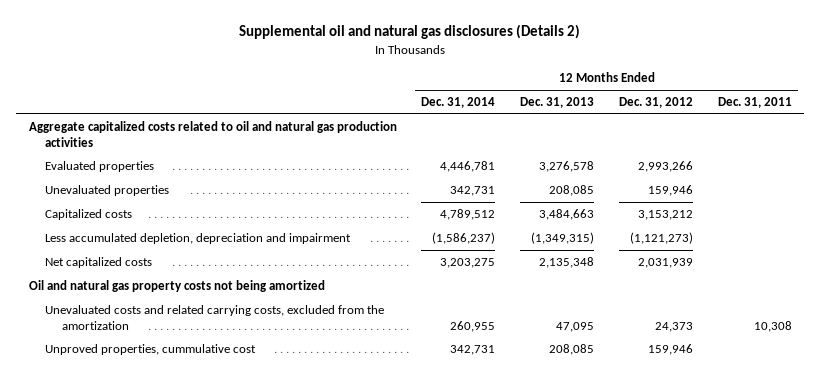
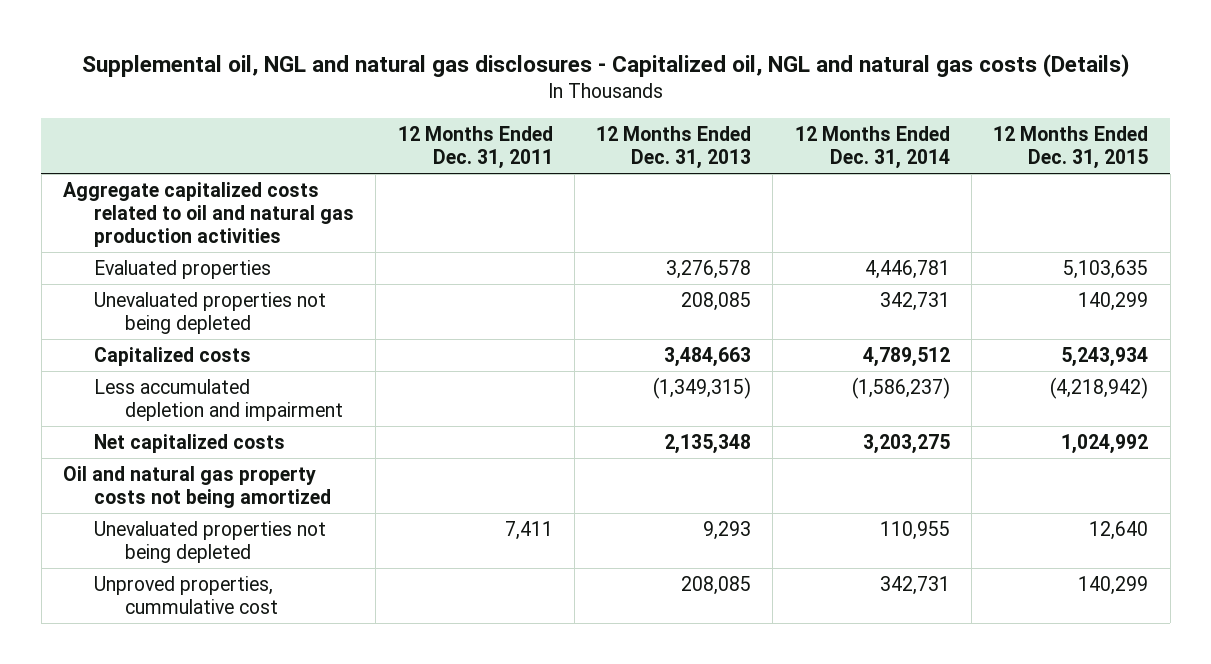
- Supplemental oil and natural gas disclosures (Details 2)
+ Supplemental oil, NGL and natural gas disclosures - Capitalized oil, NGL and natural gas costs (Details)
- | 12 Months Ended Dec. 31, 2014 | 12 Months Ended Dec. 31, 2013 | 12 Months Ended Dec. 31, 2012 | 12 Months Ended Dec. 31, 2011
+ | 12 Months Ended Dec. 31, 2011 | 12 Months Ended Dec. 31, 2013 | 12 Months Ended Dec. 31, 2014 | 12 Months Ended Dec. 31, 2015
- Unevaluated properties | 342,731 | 208,085 | 159,946 |
+ Unevaluated properties not being depleted | | 208,085 | 342,731 | 140,299
- Less accumulated depletion, depreciation and impairment | (1,586,237) | (1,349,315) | (1,121,273) |
+ Less accumulated depletion and impairment | | (1,349,315) | (1,586,237) | (4,218,942)
- Unevaluated costs and related carrying costs, excluded from the amortization | 260,955 | 47,095 | 24,373 | 10,308
+ Unevaluated properties not being depleted | 7,411 | 9,293 | 110,955 | 12,640

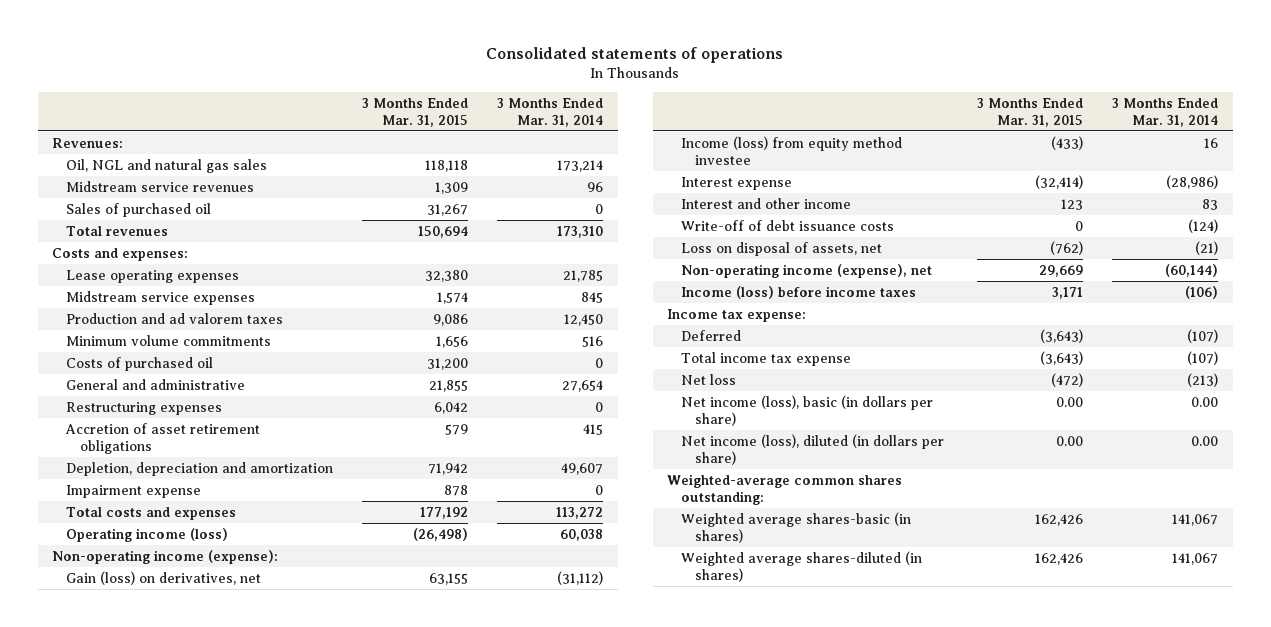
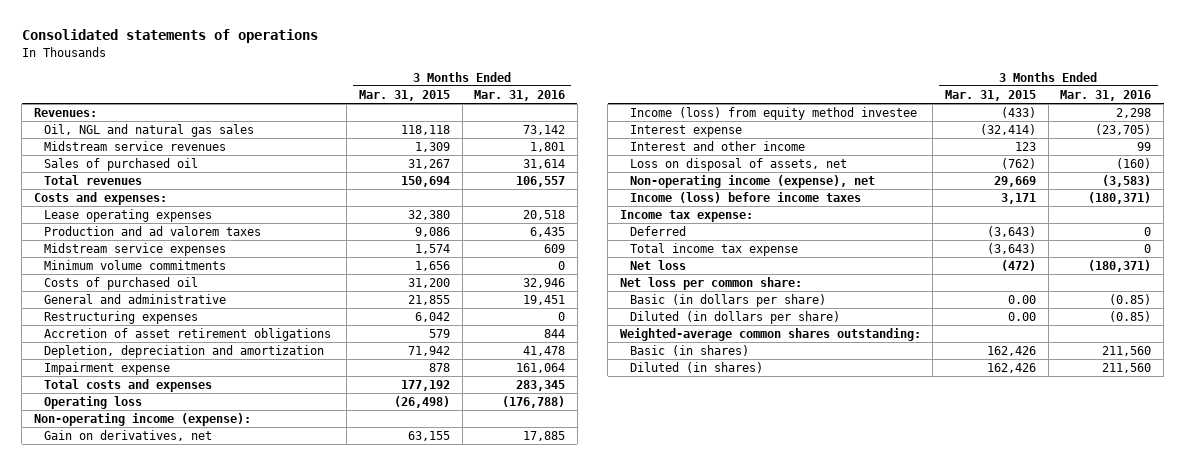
- | 3 Months Ended Mar. 31, 2015 | 3 Months Ended Mar. 31, 2014
+ | 3 Months Ended Mar. 31, 2015 | 3 Months Ended Mar. 31, 2016
moved down: Midstream service expenses | 1,574 | 609
- Operating income (loss) | (26,498) | 60,038
+ Operating loss | (26,498) | (176,788)
- Gain (loss) on derivatives, net | 63,155 | (31,112)
+ Gain on derivatives, net | 63,155 | 17,885
- Write-off of debt issuance costs | 0 | (124)
- Net income (loss), basic (in dollars per share) | 0.00 | 0.00
- Net income (loss), diluted (in dollars per share) | 0.00 | 0.00
+ Net loss per common share:
+ Basic (in dollars per share) | 0.00 | (0.85)
+ Diluted (in dollars per share) | 0.00 | (0.85)
- Weighted average shares-basic (in shares) | 162,426 | 141,067
- Weighted average shares-diluted (in shares) | 162,426 | 141,067
+ Basic (in shares) | 162,426 | 211,560
+ Diluted (in shares) | 162,426 | 211,560

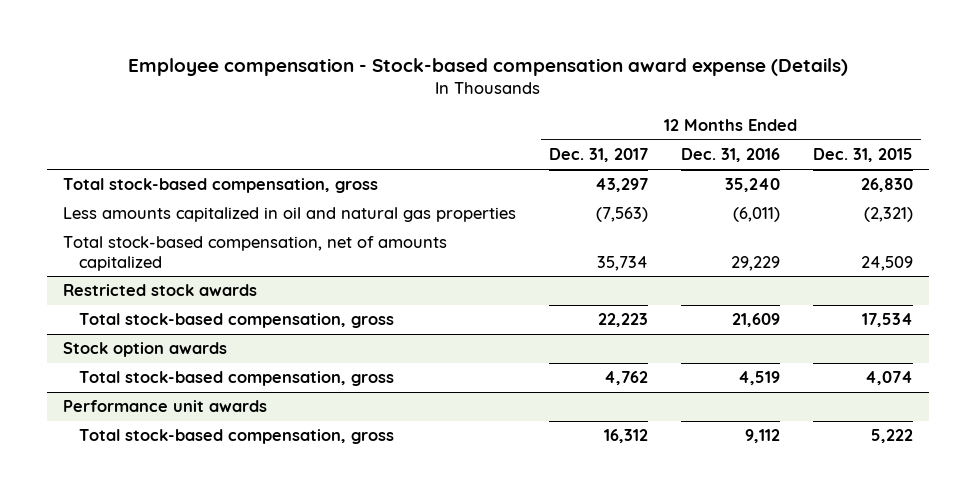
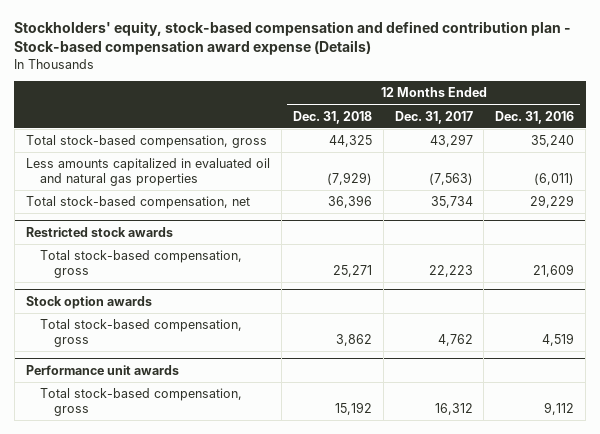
- Employee compensation - Stock-based compensation award expense (Details)
+ Stockholders' equity, stock-based compensation and defined contribution plan - Stock-based compensation award expense (Details)
- | 12 Months Ended Dec. 31, 2017 | 12 Months Ended Dec. 31, 2016 | 12 Months Ended Dec. 31, 2015
+ | 12 Months Ended Dec. 31, 2018 | 12 Months Ended Dec. 31, 2017 | 12 Months Ended Dec. 31, 2016
- Less amounts capitalized in oil and natural gas properties | (7,563) | (6,011) | (2,321)
- Total stock-based compensation, net of amounts capitalized | 35,734 | 29,229 | 24,509
+ Less amounts capitalized in evaluated oil and natural gas properties | (7,929) | (7,563) | (6,011)
+ Total stock-based compensation, net | 36,396 | 35,734 | 29,229

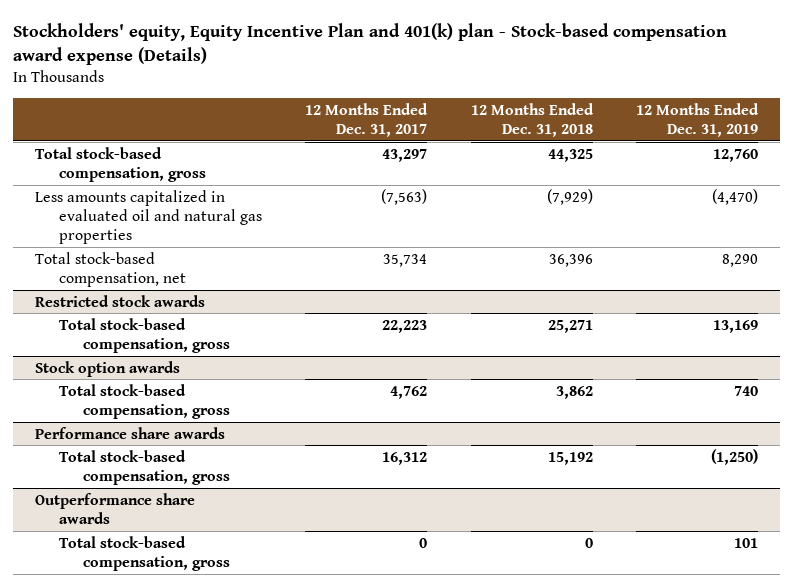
- Stockholders' equity, stock-based compensation and defined contribution plan - Stock-based compensation award expense (Details)
+ Stockholders' equity, Equity Incentive Plan and 401(k) plan - Stock-based compensation award expense (Details)
- | 12 Months Ended Dec. 31, 2018 | 12 Months Ended Dec. 31, 2017 | 12 Months Ended Dec. 31, 2016
+ | 12 Months Ended Dec. 31, 2017 | 12 Months Ended Dec. 31, 2018 | 12 Months Ended Dec. 31, 2019
- Performance unit awards
+ Performance share awards
+ Outperformance share awards
+ Total stock-based compensation, gross | 0 | 0 | 101

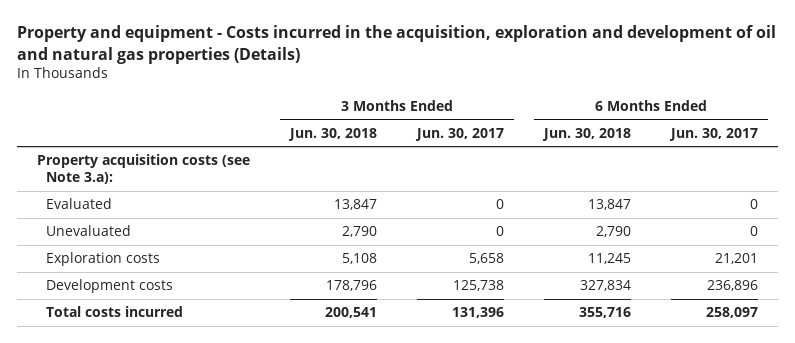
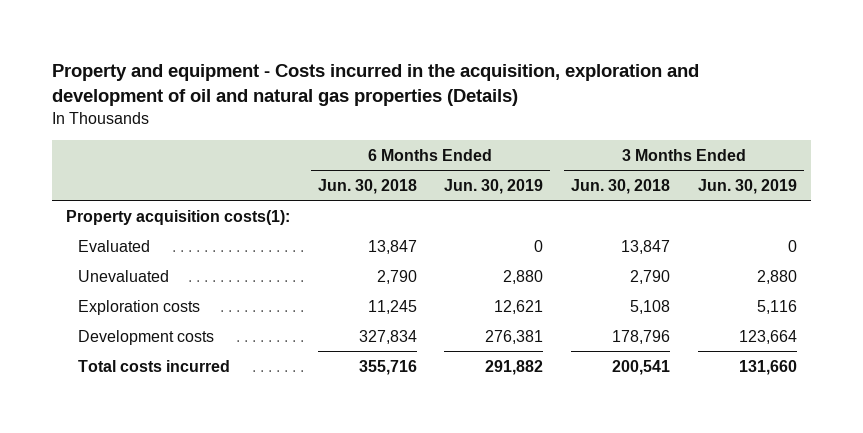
- | 3 Months Ended Jun. 30, 2018 | 3 Months Ended Jun. 30, 2017 | 6 Months Ended Jun. 30, 2018 | 6 Months Ended Jun. 30, 2017
+ | 6 Months Ended Jun. 30, 2018 | 6 Months Ended Jun. 30, 2019 | 3 Months Ended Jun. 30, 2018 | 3 Months Ended Jun. 30, 2019
- Property acquisition costs (see Note 3.a):
+ Property acquisition costs(1):

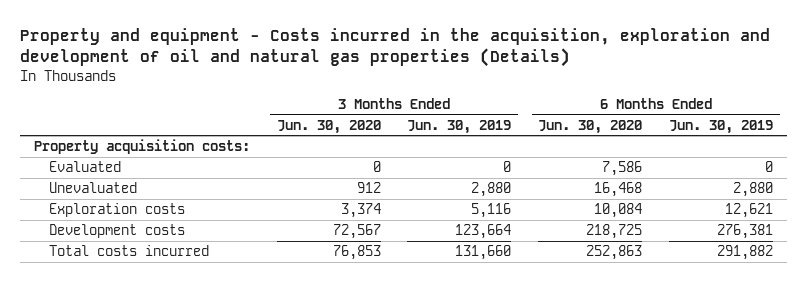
- | 6 Months Ended Jun. 30, 2018 | 6 Months Ended Jun. 30, 2019 | 3 Months Ended Jun. 30, 2018 | 3 Months Ended Jun. 30, 2019
+ | 3 Months Ended Jun. 30, 2020 | 3 Months Ended Jun. 30, 2019 | 6 Months Ended Jun. 30, 2020 | 6 Months Ended Jun. 30, 2019
- Property acquisition costs(1):
+ Property acquisition costs:

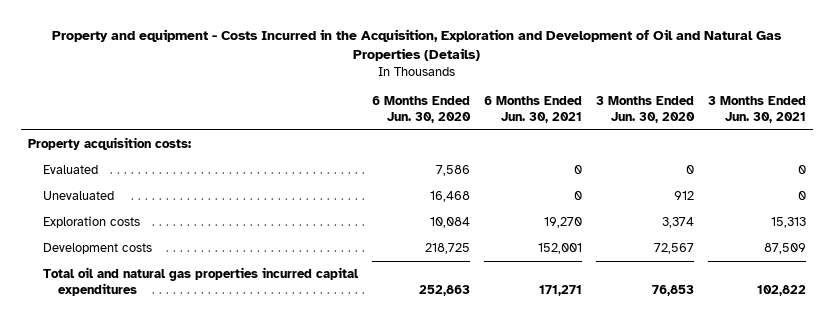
- Property and equipment - Costs incurred in the acquisition, exploration and development of oil and natural gas properties (Details)
+ Property and equipment - Costs Incurred in the Acquisition, Exploration and Development of Oil and Natural Gas Properties (Details)
- | 3 Months Ended Jun. 30, 2020 | 3 Months Ended Jun. 30, 2019 | 6 Months Ended Jun. 30, 2020 | 6 Months Ended Jun. 30, 2019
+ | 6 Months Ended Jun. 30, 2020 | 6 Months Ended Jun. 30, 2021 | 3 Months Ended Jun. 30, 2020 | 3 Months Ended Jun. 30, 2021
- Total costs incurred | 76,853 | 131,660 | 252,863 | 291,882
+ Total oil and natural gas properties incurred capital expenditures | 252,863 | 171,271 | 76,853 | 102,822

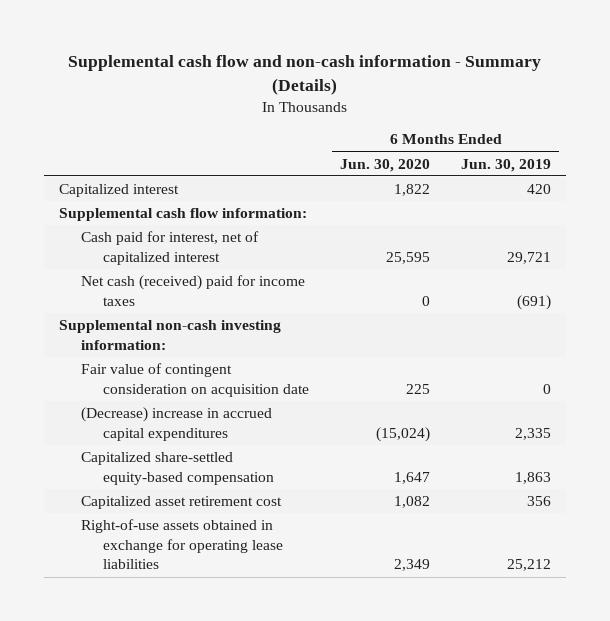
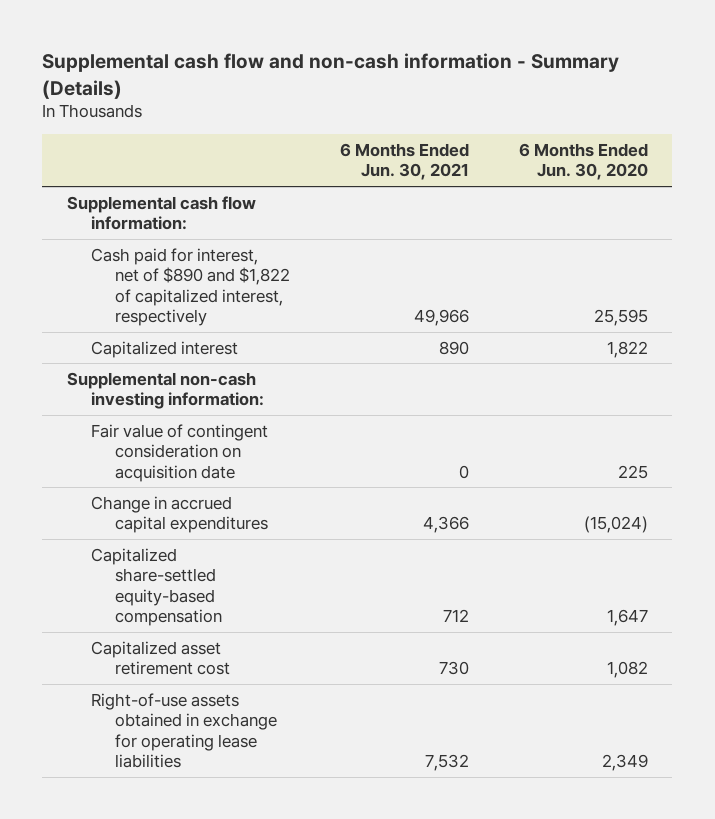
- | 6 Months Ended Jun. 30, 2020 | 6 Months Ended Jun. 30, 2019
+ | 6 Months Ended Jun. 30, 2021 | 6 Months Ended Jun. 30, 2020
- Cash paid for interest, net of capitalized interest | 25,595 | 29,721
- Net cash (received) paid for income taxes | 0 | (691)
+ Cash paid for interest, net of $890 and $1,822 of capitalized interest, respectively | 49,966 | 25,595
moved down: Capitalized interest | 890 | 1,822
- (Decrease) increase in accrued capital expenditures | (15,024) | 2,335
+ Change in accrued capital expenditures | 4,366 | (15,024)

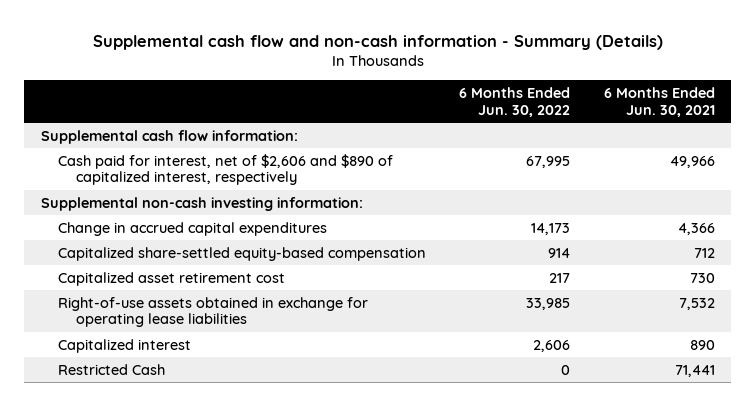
- | 6 Months Ended Jun. 30, 2021 | 6 Months Ended Jun. 30, 2020
+ | 6 Months Ended Jun. 30, 2022 | 6 Months Ended Jun. 30, 2021
- Cash paid for interest, net of $890 and $1,822 of capitalized interest, respectively | 49,966 | 25,595
+ Cash paid for interest, net of $2,606 and $890 of capitalized interest, respectively | 67,995 | 49,966
- Fair value of contingent consideration on acquisition date | 0 | 225
moved down: Capitalized interest | 2,606 | 890
+ Restricted Cash | 0 | 71,441

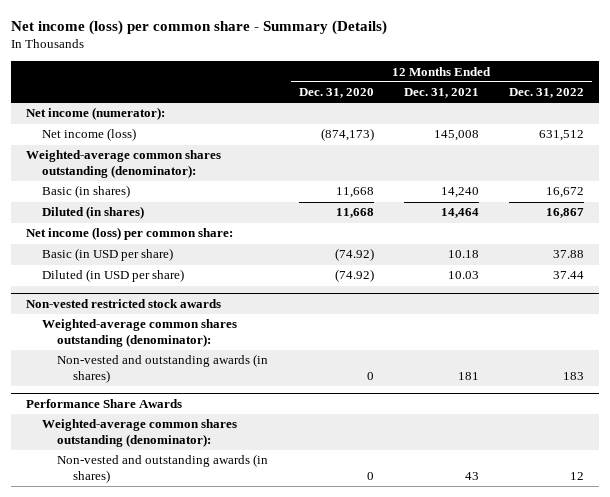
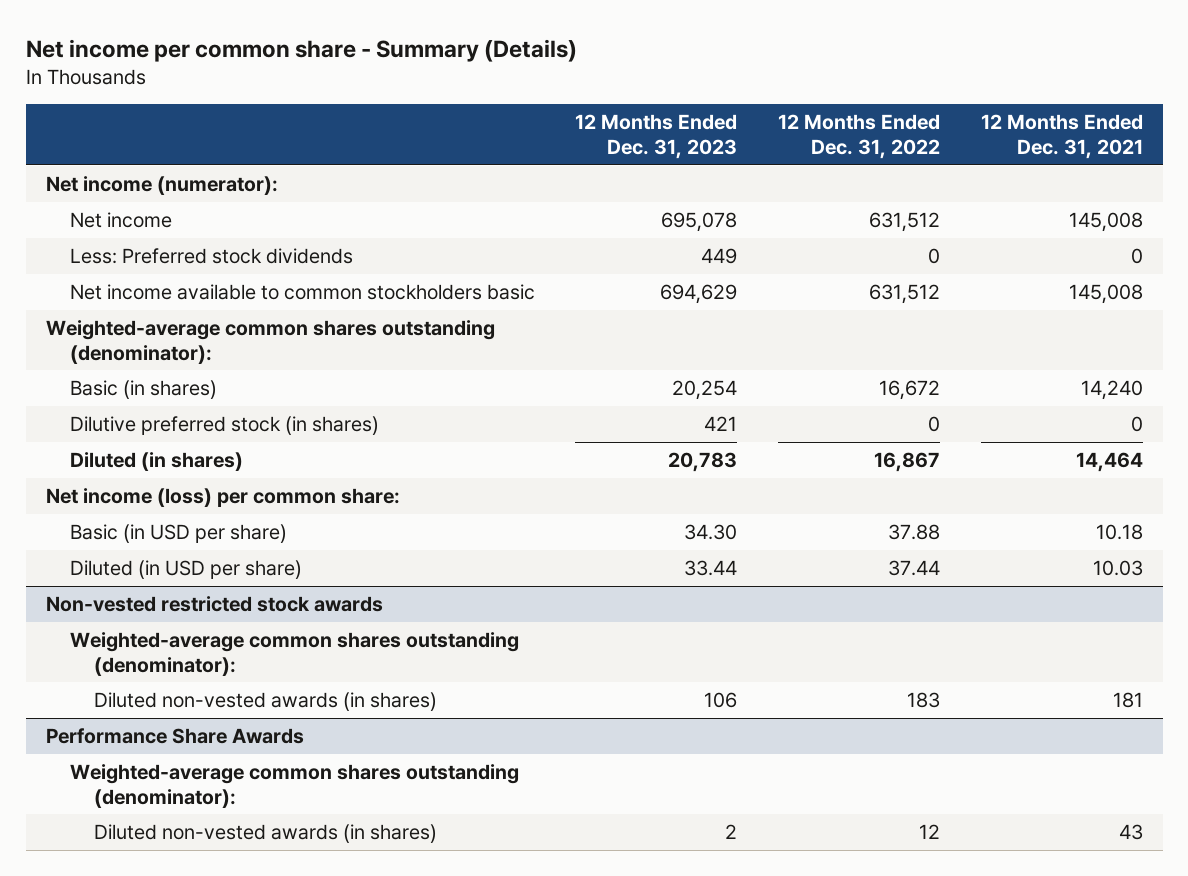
- Net income (loss) per common share - Summary (Details)
+ Net income per common share - Summary (Details)
- | 12 Months Ended Dec. 31, 2020 | 12 Months Ended Dec. 31, 2021 | 12 Months Ended Dec. 31, 2022
+ | 12 Months Ended Dec. 31, 2023 | 12 Months Ended Dec. 31, 2022 | 12 Months Ended Dec. 31, 2021
- Net income (loss) | (874,173) | 145,008 | 631,512
+ Net income | 695,078 | 631,512 | 145,008
+ Less: Preferred stock dividends | 449 | 0 | 0
+ Net income available to common stockholders basic | 694,629 | 631,512 | 145,008
+ Dilutive preferred stock (in shares) | 421 | 0 | 0
@ Non-vested restricted stock awards
- Non-vested and outstanding awards (in shares) | 0 | 181 | 183
+ Diluted non-vested awards (in shares) | 106 | 183 | 181
@ Performance Share Awards
- Non-vested and outstanding awards (in shares) | 0 | 43 | 12
+ Diluted non-vested awards (in shares) | 2 | 12 | 43

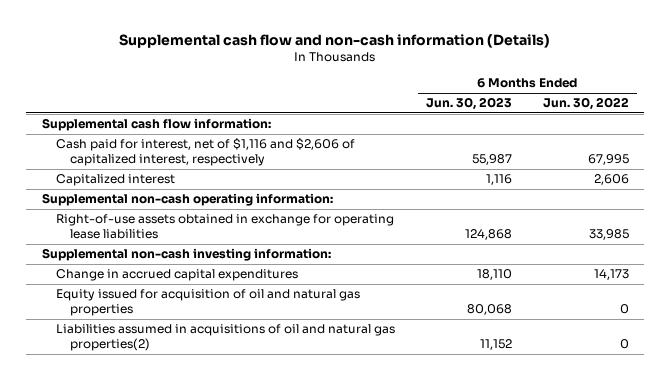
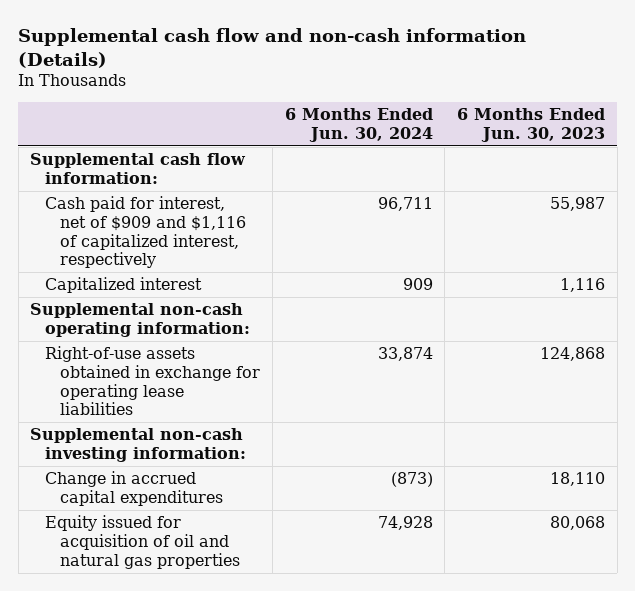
- | 6 Months Ended Jun. 30, 2023 | 6 Months Ended Jun. 30, 2022
+ | 6 Months Ended Jun. 30, 2024 | 6 Months Ended Jun. 30, 2023
- Cash paid for interest, net of $1,116 and $2,606 of capitalized interest, respectively | 55,987 | 67,995
+ Cash paid for interest, net of $909 and $1,116 of capitalized interest, respectively | 96,711 | 55,987
- Liabilities assumed in acquisitions of oil and natural gas properties(2) | 11,152 | 0

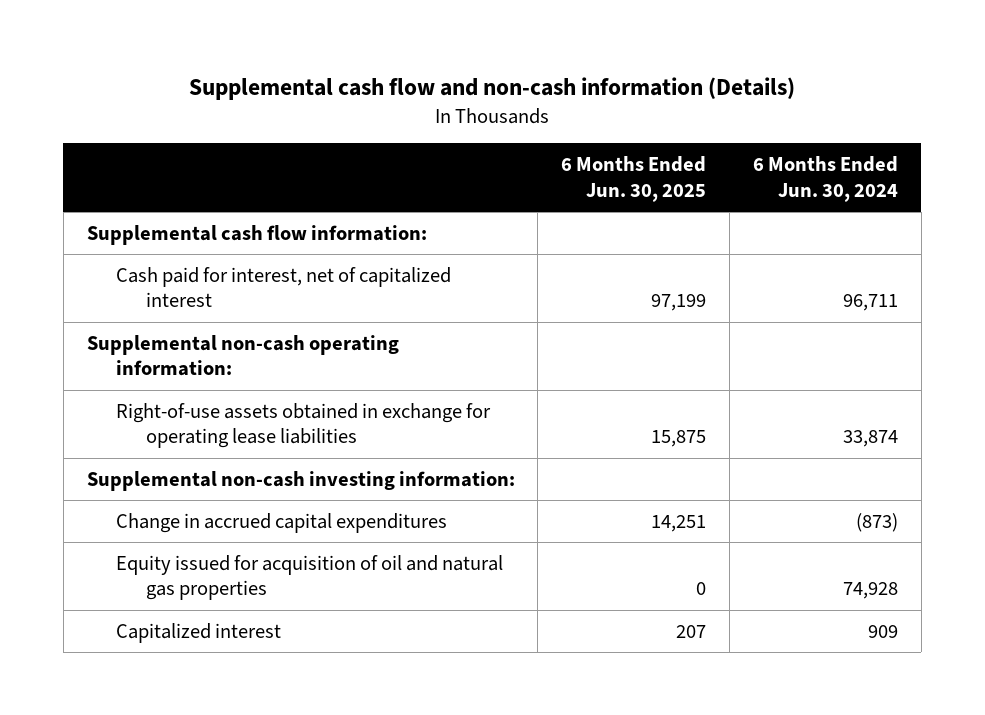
- | 6 Months Ended Jun. 30, 2024 | 6 Months Ended Jun. 30, 2023
+ | 6 Months Ended Jun. 30, 2025 | 6 Months Ended Jun. 30, 2024
- Cash paid for interest, net of $909 and $1,116 of capitalized interest, respectively | 96,711 | 55,987
+ Cash paid for interest, net of capitalized interest | 97,199 | 96,711
moved down: Capitalized interest | 207 | 909

